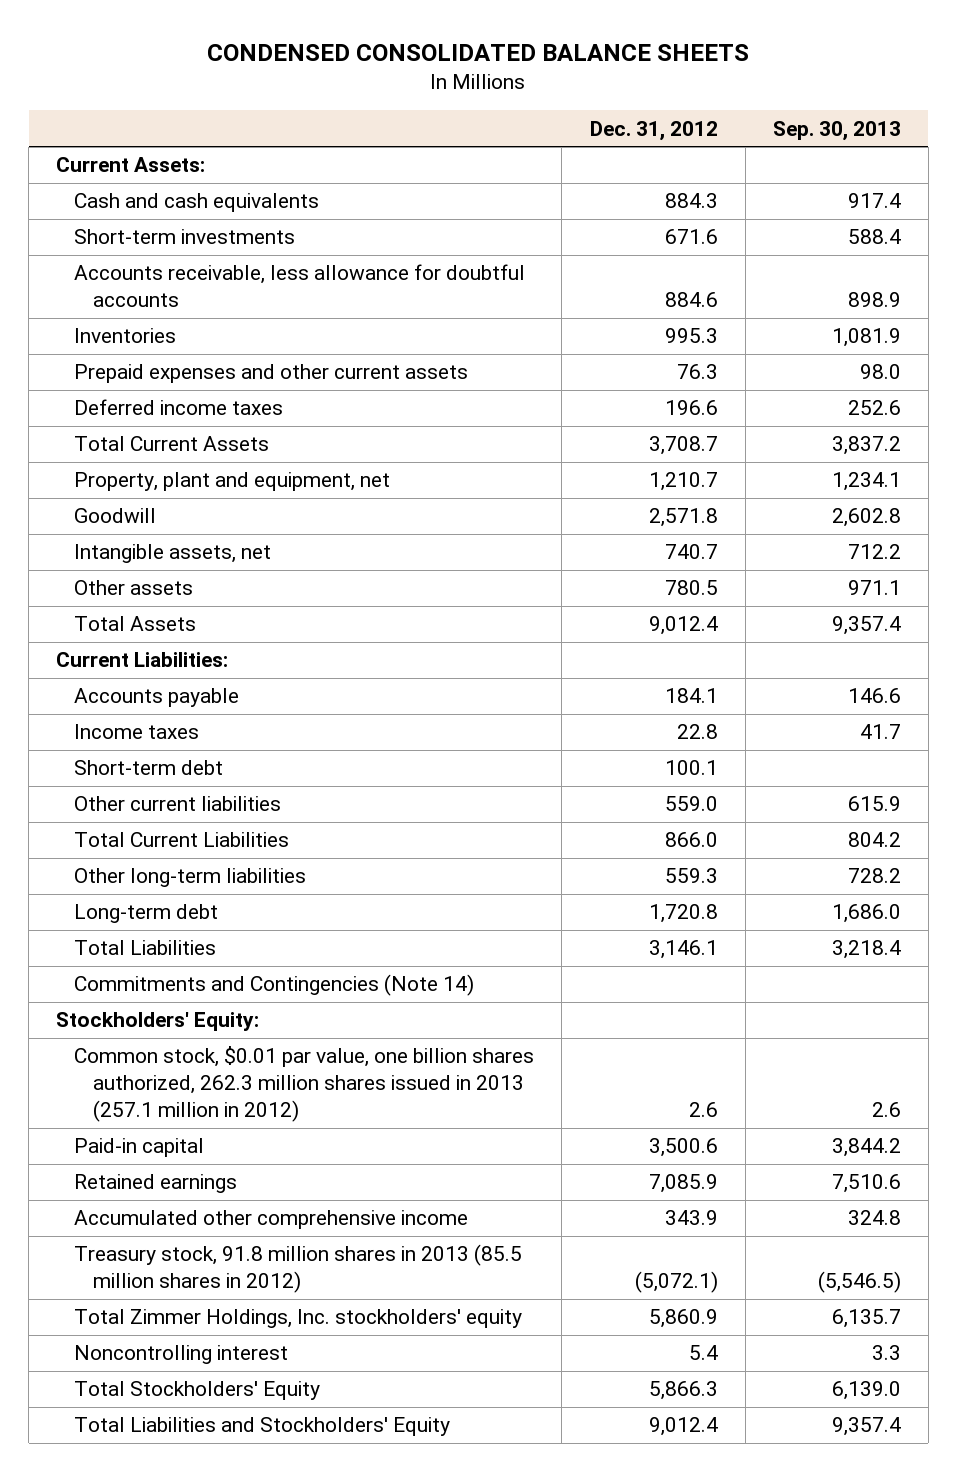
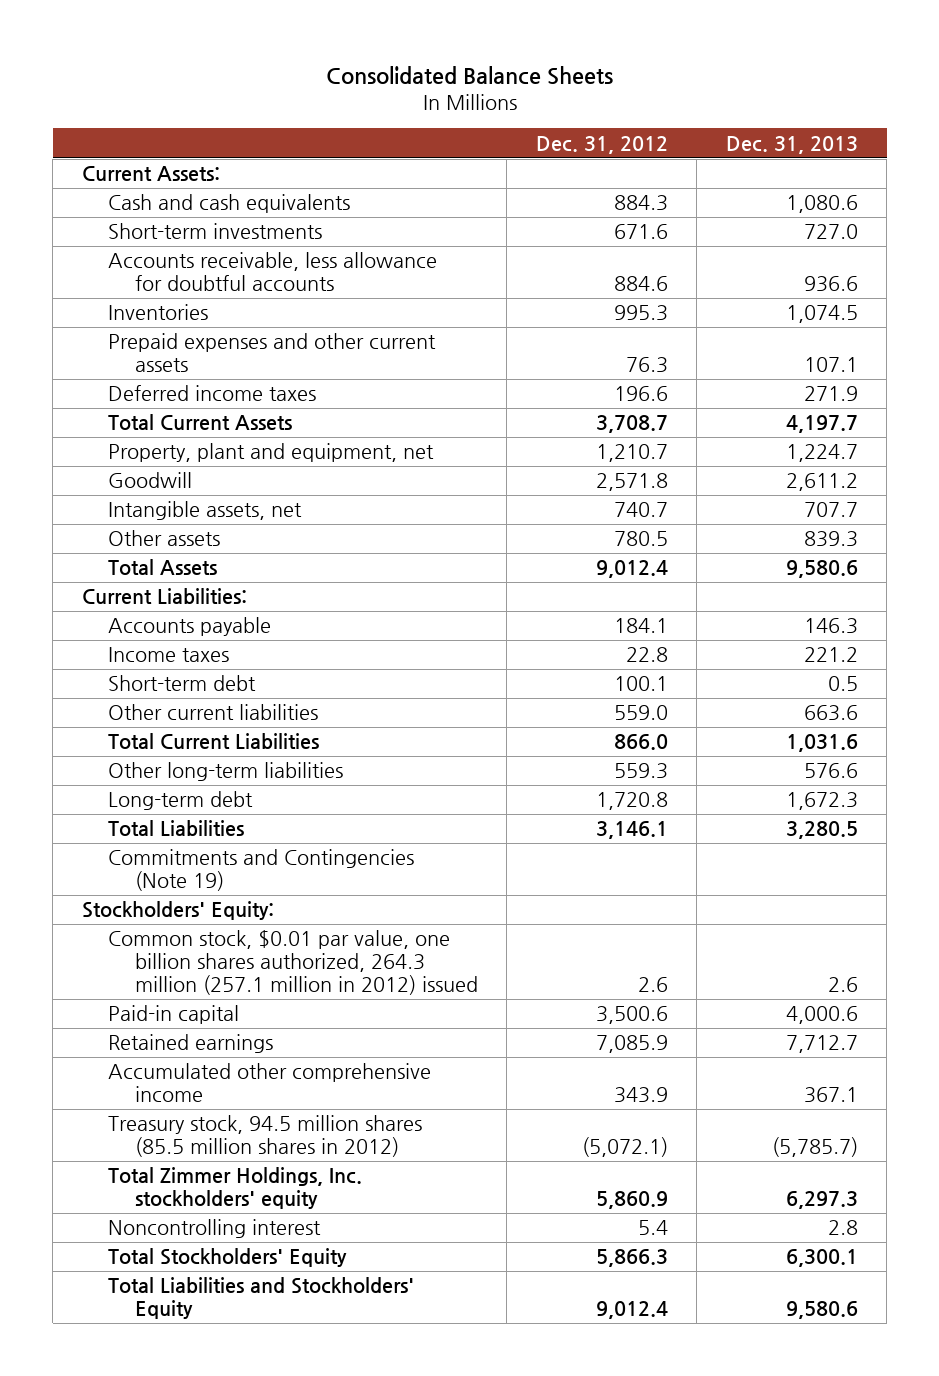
- CONDENSED CONSOLIDATED BALANCE SHEETS
+ Consolidated Balance Sheets
- | Dec. 31, 2012 | Sep. 30, 2013
+ | Dec. 31, 2012 | Dec. 31, 2013
- Commitments and Contingencies (Note 14)
+ Commitments and Contingencies (Note 19)
- Common stock, $0.01 par value, one billion shares authorized, 262.3 million shares issued in 2013 (257.1 million in 2012) | 2.6 | 2.6
+ Common stock, $0.01 par value, one billion shares authorized, 264.3 million (257.1 million in 2012) issued | 2.6 | 2.6
- Treasury stock, 91.8 million shares in 2013 (85.5 million shares in 2012) | (5,072.1) | (5,546.5)
+ Treasury stock, 94.5 million shares (85.5 million shares in 2012) | (5,072.1) | (5,785.7)

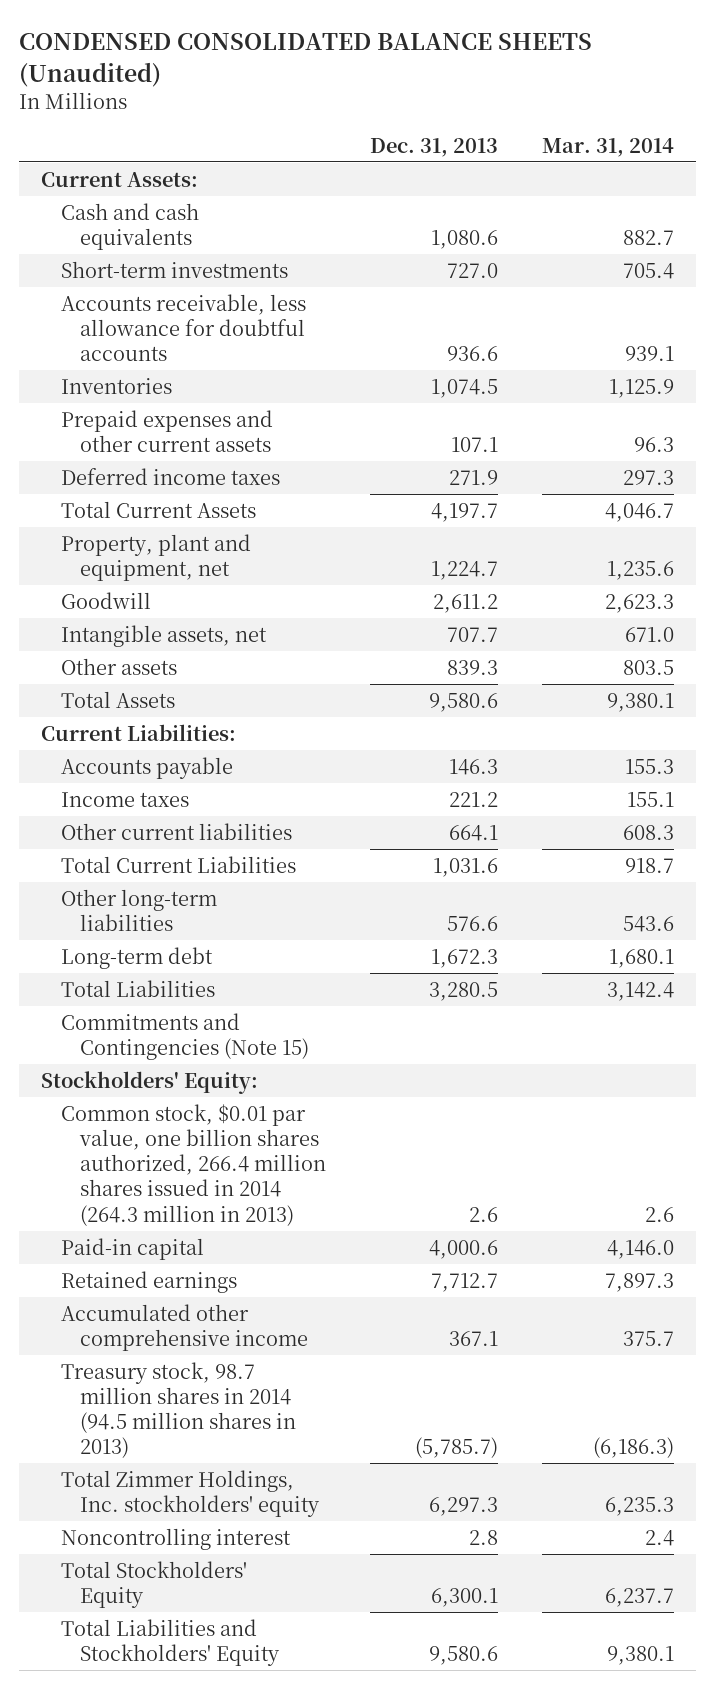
- Consolidated Balance Sheets
+ CONDENSED CONSOLIDATED BALANCE SHEETS (Unaudited)
- | Dec. 31, 2012 | Dec. 31, 2013
+ | Dec. 31, 2013 | Mar. 31, 2014
- Short-term debt | 100.1 | 0.5
- Other current liabilities | 559.0 | 663.6
+ Other current liabilities | 664.1 | 608.3
- Commitments and Contingencies (Note 19)
+ Commitments and Contingencies (Note 15)
- Common stock, $0.01 par value, one billion shares authorized, 264.3 million (257.1 million in 2012) issued | 2.6 | 2.6
+ Common stock, $0.01 par value, one billion shares authorized, 266.4 million shares issued in 2014 (264.3 million in 2013) | 2.6 | 2.6
- Treasury stock, 94.5 million shares (85.5 million shares in 2012) | (5,072.1) | (5,785.7)
+ Treasury stock, 98.7 million shares in 2014 (94.5 million shares in 2013) | (5,785.7) | (6,186.3)

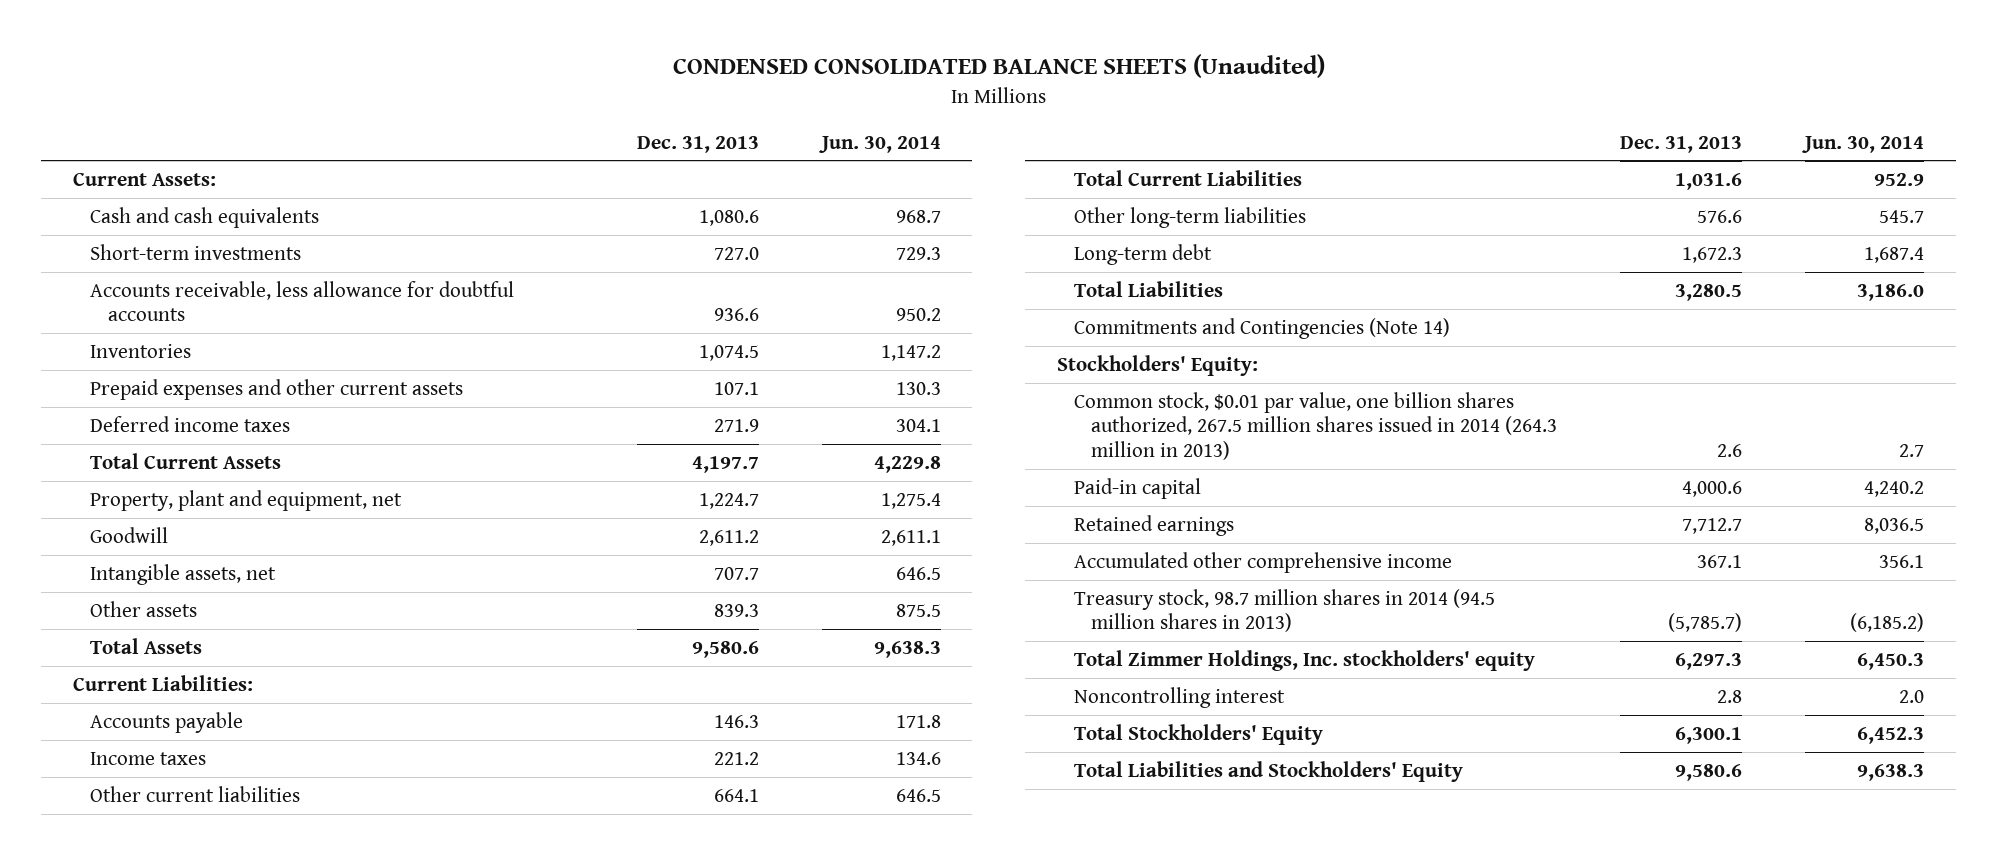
- | Dec. 31, 2013 | Mar. 31, 2014
+ | Dec. 31, 2013 | Jun. 30, 2014
- Commitments and Contingencies (Note 15)
+ Commitments and Contingencies (Note 14)
- Common stock, $0.01 par value, one billion shares authorized, 266.4 million shares issued in 2014 (264.3 million in 2013) | 2.6 | 2.6
+ Common stock, $0.01 par value, one billion shares authorized, 267.5 million shares issued in 2014 (264.3 million in 2013) | 2.6 | 2.7

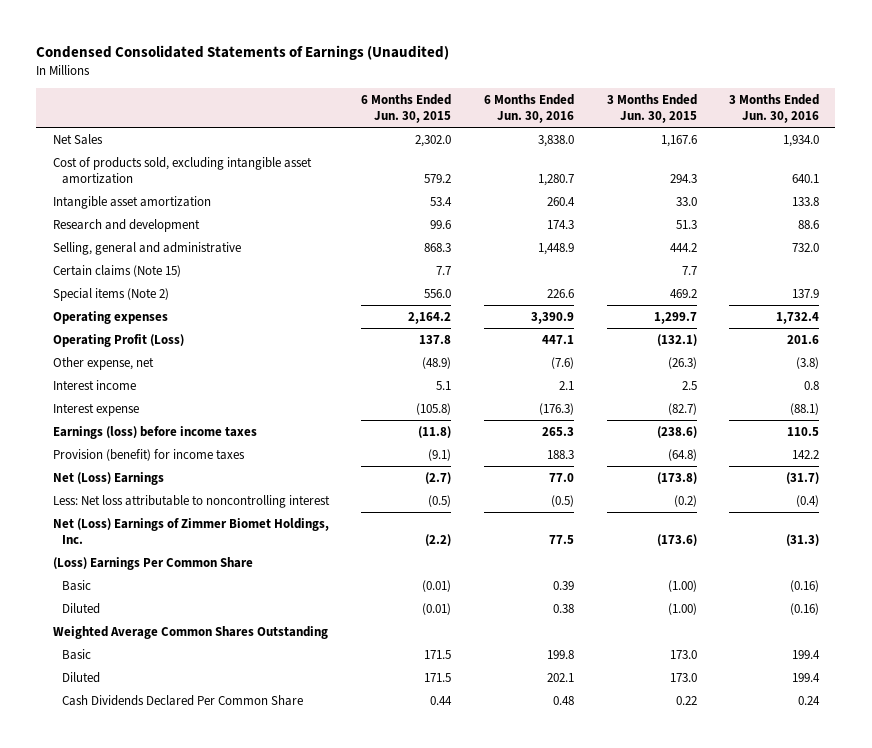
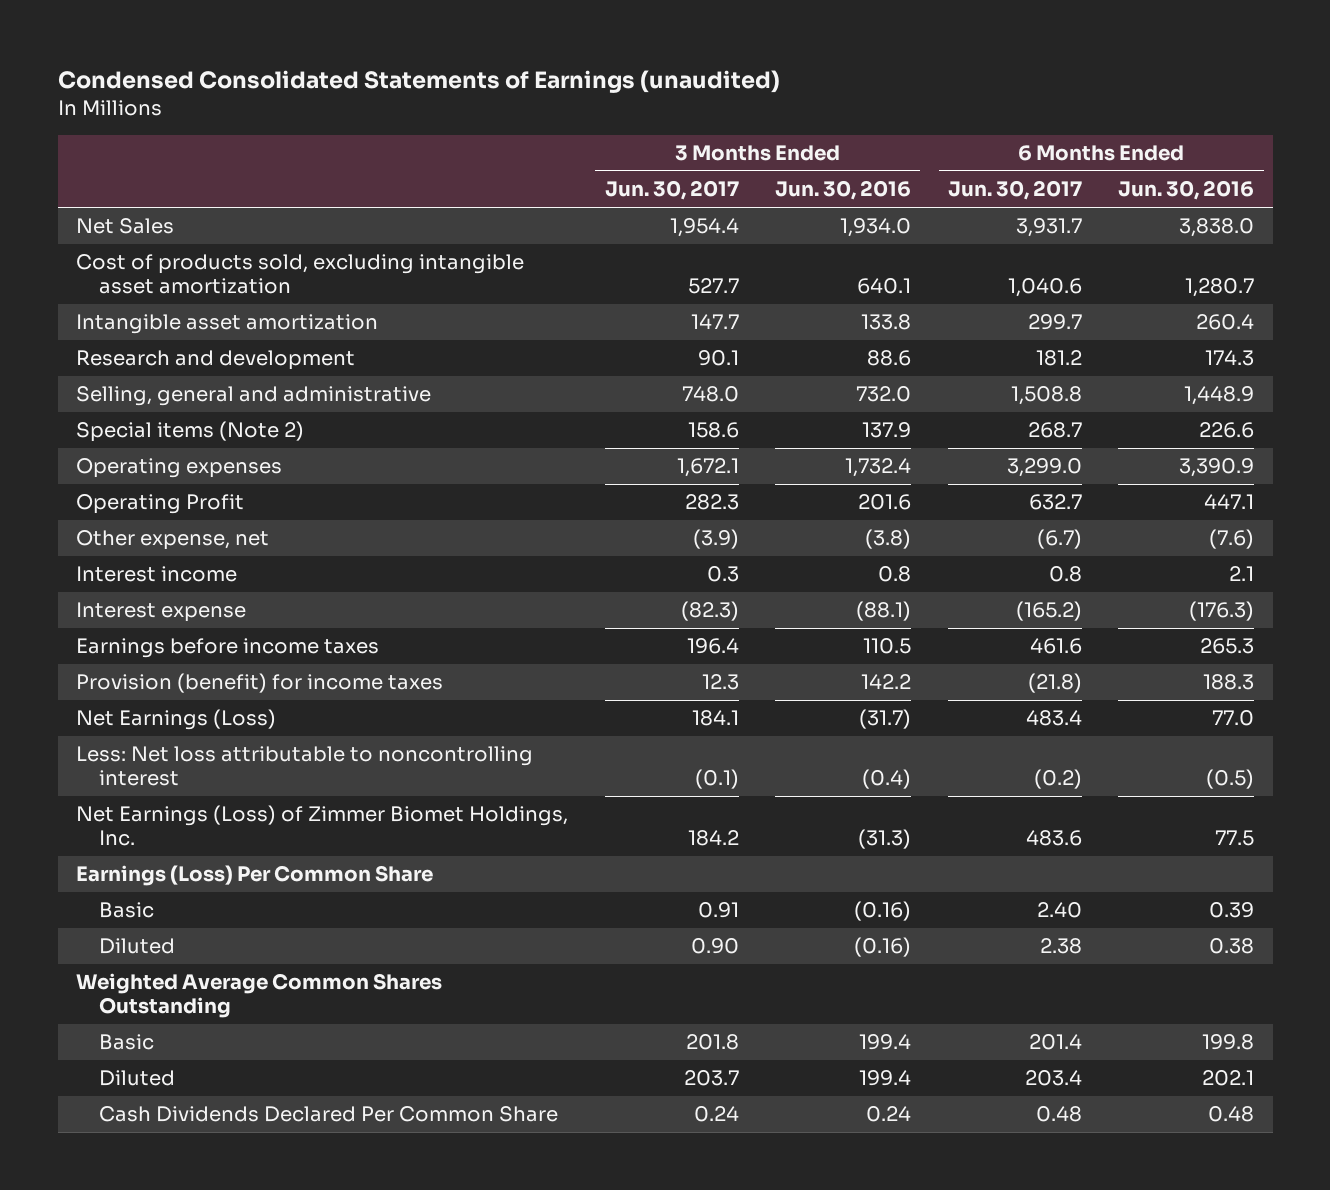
- Condensed Consolidated Statements of Earnings (Unaudited)
+ Condensed Consolidated Statements of Earnings (unaudited)
- | 6 Months Ended Jun. 30, 2015 | 6 Months Ended Jun. 30, 2016 | 3 Months Ended Jun. 30, 2015 | 3 Months Ended Jun. 30, 2016
+ | 3 Months Ended Jun. 30, 2017 | 3 Months Ended Jun. 30, 2016 | 6 Months Ended Jun. 30, 2017 | 6 Months Ended Jun. 30, 2016
- Certain claims (Note 15) | 7.7 | | 7.7 |
- Operating Profit (Loss) | 137.8 | 447.1 | (132.1) | 201.6
+ Operating Profit | 282.3 | 201.6 | 632.7 | 447.1
- Earnings (loss) before income taxes | (11.8) | 265.3 | (238.6) | 110.5
+ Earnings before income taxes | 196.4 | 110.5 | 461.6 | 265.3
- Net (Loss) Earnings | (2.7) | 77.0 | (173.8) | (31.7)
+ Net Earnings (Loss) | 184.1 | (31.7) | 483.4 | 77.0
- Net (Loss) Earnings of Zimmer Biomet Holdings, Inc. | (2.2) | 77.5 | (173.6) | (31.3)
- (Loss) Earnings Per Common Share
+ Net Earnings (Loss) of Zimmer Biomet Holdings, Inc. | 184.2 | (31.3) | 483.6 | 77.5
+ Earnings (Loss) Per Common Share

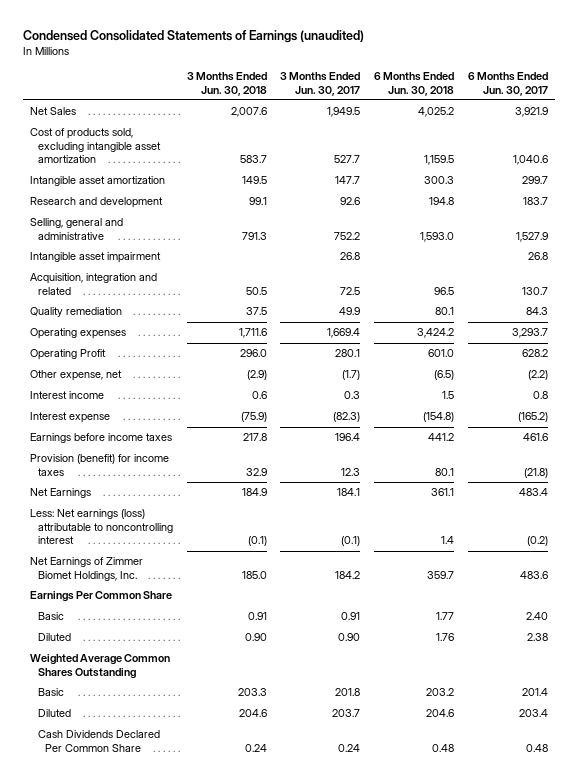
- | 3 Months Ended Jun. 30, 2017 | 3 Months Ended Jun. 30, 2016 | 6 Months Ended Jun. 30, 2017 | 6 Months Ended Jun. 30, 2016
+ | 3 Months Ended Jun. 30, 2018 | 3 Months Ended Jun. 30, 2017 | 6 Months Ended Jun. 30, 2018 | 6 Months Ended Jun. 30, 2017
- Net Sales | 1,954.4 | 1,934.0 | 3,931.7 | 3,838.0
+ Net Sales | 2,007.6 | 1,949.5 | 4,025.2 | 3,921.9
- Research and development | 90.1 | 88.6 | 181.2 | 174.3
- Selling, general and administrative | 748.0 | 732.0 | 1,508.8 | 1,448.9
- Special items (Note 2) | 158.6 | 137.9 | 268.7 | 226.6
- Operating expenses | 1,672.1 | 1,732.4 | 3,299.0 | 3,390.9
- Operating Profit | 282.3 | 201.6 | 632.7 | 447.1
- Other expense, net | (3.9) | (3.8) | (6.7) | (7.6)
+ Research and development | 99.1 | 92.6 | 194.8 | 183.7
+ Selling, general and administrative | 791.3 | 752.2 | 1,593.0 | 1,527.9
+ Intangible asset impairment | | 26.8 | | 26.8
+ Acquisition, integration and related | 50.5 | 72.5 | 96.5 | 130.7
+ Quality remediation | 37.5 | 49.9 | 80.1 | 84.3
+ Operating expenses | 1,711.6 | 1,669.4 | 3,424.2 | 3,293.7
+ Operating Profit | 296.0 | 280.1 | 601.0 | 628.2
+ Other expense, net | (2.9) | (1.7) | (6.5) | (2.2)
- Net Earnings (Loss) | 184.1 | (31.7) | 483.4 | 77.0
- Less: Net loss attributable to noncontrolling interest | (0.1) | (0.4) | (0.2) | (0.5)
- Net Earnings (Loss) of Zimmer Biomet Holdings, Inc. | 184.2 | (31.3) | 483.6 | 77.5
- Earnings (Loss) Per Common Share
+ Net Earnings | 184.9 | 184.1 | 361.1 | 483.4
+ Less: Net earnings (loss) attributable to noncontrolling interest | (0.1) | (0.1) | 1.4 | (0.2)
+ Net Earnings of Zimmer Biomet Holdings, Inc. | 185.0 | 184.2 | 359.7 | 483.6
+ Earnings Per Common Share

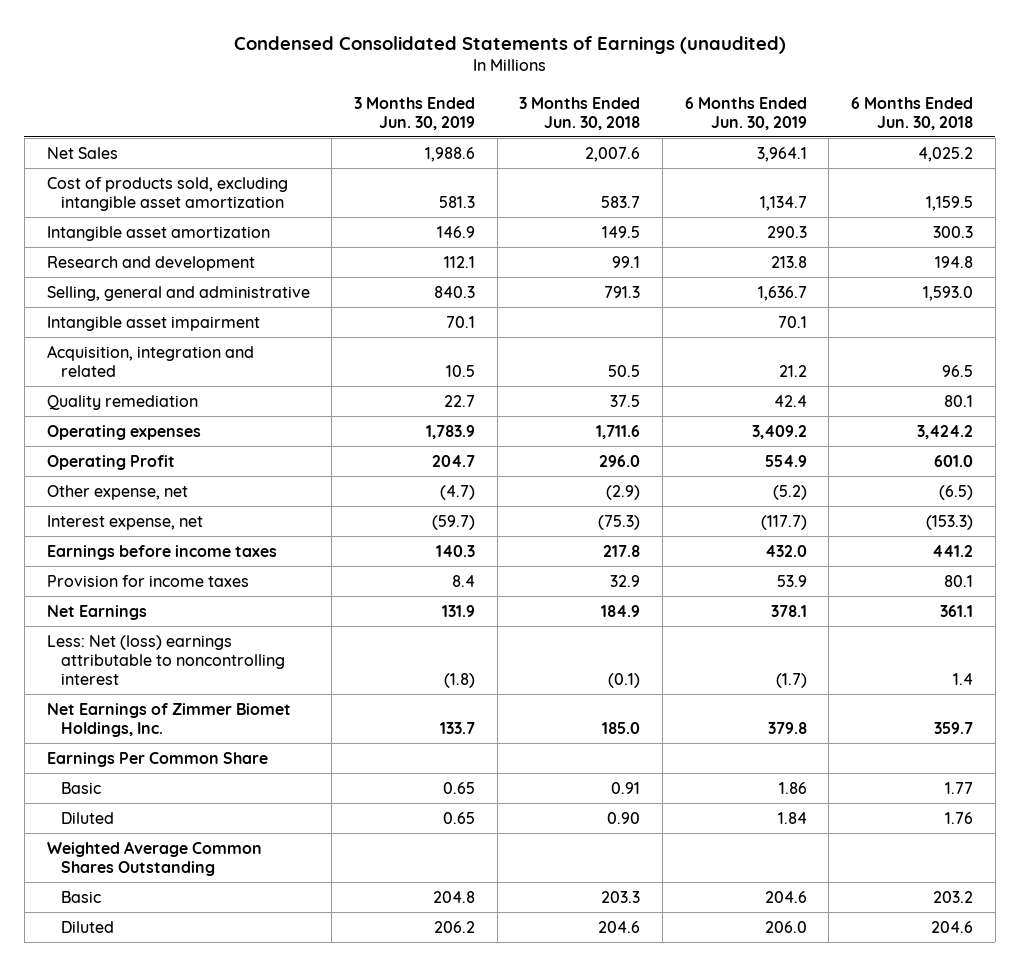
- | 3 Months Ended Jun. 30, 2018 | 3 Months Ended Jun. 30, 2017 | 6 Months Ended Jun. 30, 2018 | 6 Months Ended Jun. 30, 2017
+ | 3 Months Ended Jun. 30, 2019 | 3 Months Ended Jun. 30, 2018 | 6 Months Ended Jun. 30, 2019 | 6 Months Ended Jun. 30, 2018
- Interest income | 0.6 | 0.3 | 1.5 | 0.8
- Interest expense | (75.9) | (82.3) | (154.8) | (165.2)
+ Interest expense, net | (59.7) | (75.3) | (117.7) | (153.3)
- Provision (benefit) for income taxes | 32.9 | 12.3 | 80.1 | (21.8)
+ Provision for income taxes | 8.4 | 32.9 | 53.9 | 80.1
- Less: Net earnings (loss) attributable to noncontrolling interest | (0.1) | (0.1) | 1.4 | (0.2)
+ Less: Net (loss) earnings attributable to noncontrolling interest | (1.8) | (0.1) | (1.7) | 1.4
- Cash Dividends Declared Per Common Share | 0.24 | 0.24 | 0.48 | 0.48

